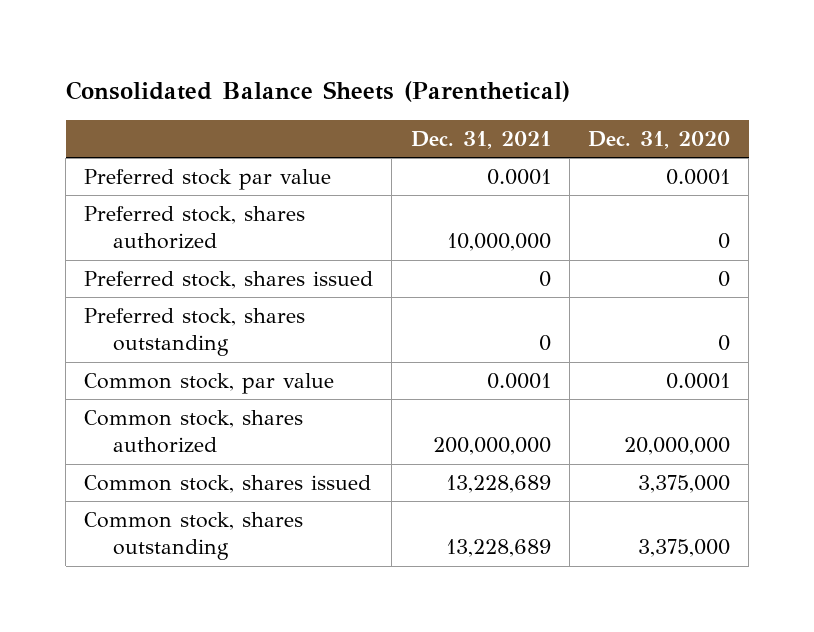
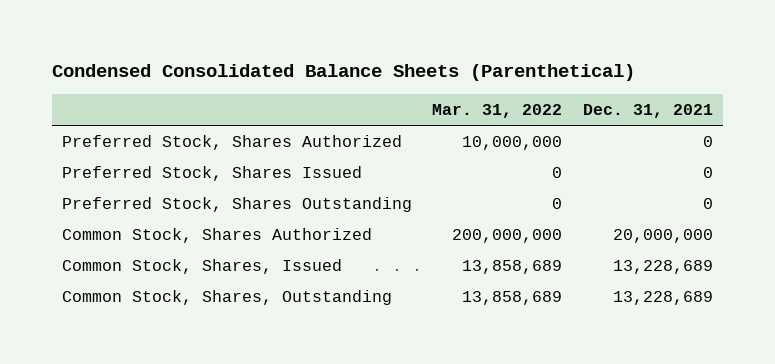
- Consolidated Balance Sheets (Parenthetical)
+ Condensed Consolidated Balance Sheets (Parenthetical)
- | Dec. 31, 2021 | Dec. 31, 2020
+ | Mar. 31, 2022 | Dec. 31, 2021
- Preferred stock par value | 0.0001 | 0.0001
- Preferred stock, shares authorized | 10,000,000 | 0
- Preferred stock, shares issued | 0 | 0
- Preferred stock, shares outstanding | 0 | 0
- Common stock, par value | 0.0001 | 0.0001
- Common stock, shares authorized | 200,000,000 | 20,000,000
- Common stock, shares issued | 13,228,689 | 3,375,000
- Common stock, shares outstanding | 13,228,689 | 3,375,000
+ Preferred Stock, Shares Authorized | 10,000,000 | 0
+ Preferred Stock, Shares Issued | 0 | 0
+ Preferred Stock, Shares Outstanding | 0 | 0
+ Common Stock, Shares Authorized | 200,000,000 | 20,000,000
+ Common Stock, Shares, Issued | 13,858,689 | 13,228,689
+ Common Stock, Shares, Outstanding | 13,858,689 | 13,228,689

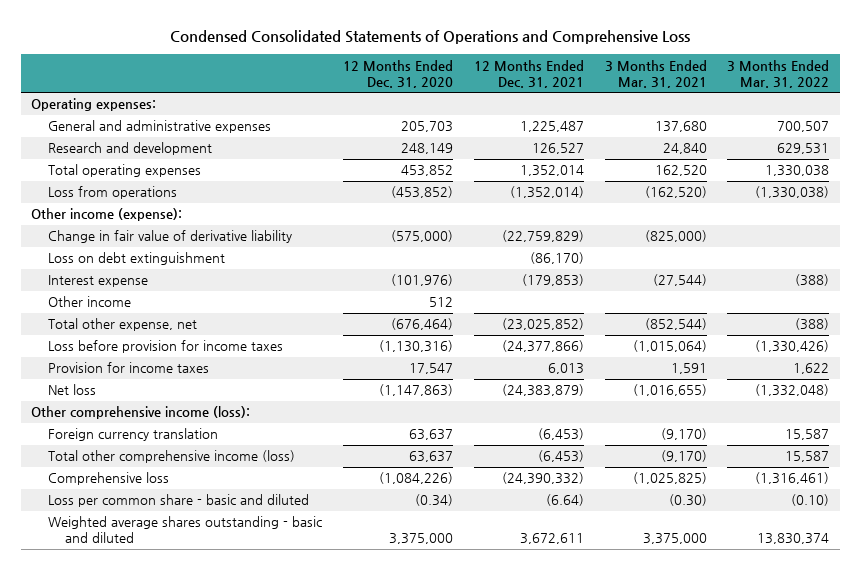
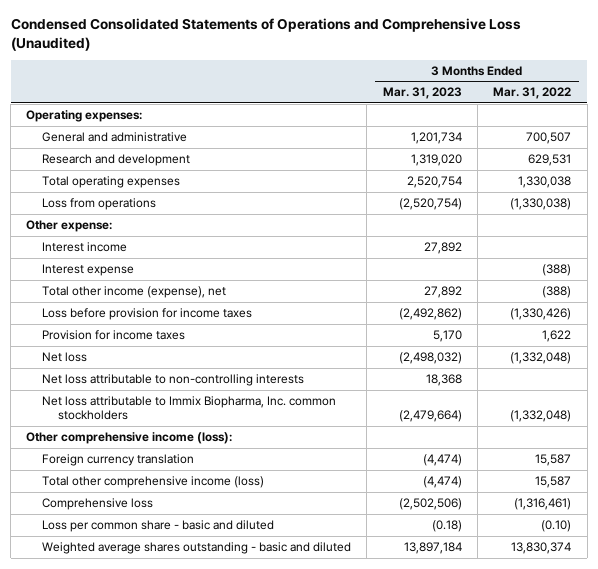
- Condensed Consolidated Statements of Operations and Comprehensive Loss
+ Condensed Consolidated Statements of Operations and Comprehensive Loss (Unaudited)
- | 12 Months Ended Dec. 31, 2020 | 12 Months Ended Dec. 31, 2021 | 3 Months Ended Mar. 31, 2021 | 3 Months Ended Mar. 31, 2022
+ | 3 Months Ended Mar. 31, 2023 | 3 Months Ended Mar. 31, 2022
- General and administrative expenses | 205,703 | 1,225,487 | 137,680 | 700,507
+ General and administrative | 1,201,734 | 700,507
- Other income (expense):
- Change in fair value of derivative liability | (575,000) | (22,759,829) | (825,000) |
- Loss on debt extinguishment | | (86,170) | |
+ Other expense:
+ Interest income | 27,892 |
- Other income | 512 | | |
- Total other expense, net | (676,464) | (23,025,852) | (852,544) | (388)
+ Total other income (expense), net | 27,892 | (388)
+ Net loss attributable to non-controlling interests | 18,368 |
+ Net loss attributable to Immix Biopharma, Inc. common stockholders | (2,479,664) | (1,332,048)

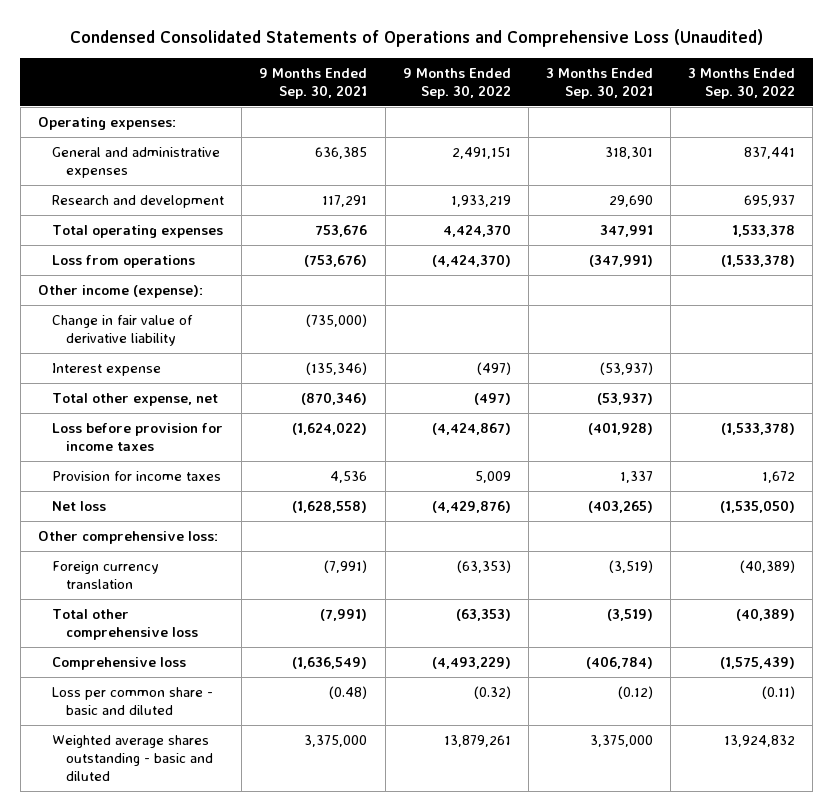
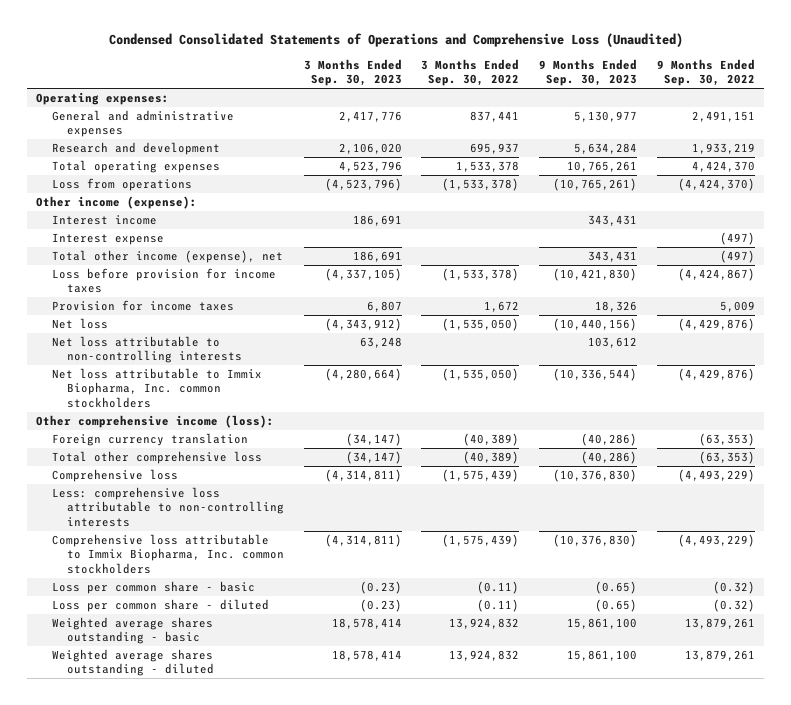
- | 9 Months Ended Sep. 30, 2021 | 9 Months Ended Sep. 30, 2022 | 3 Months Ended Sep. 30, 2021 | 3 Months Ended Sep. 30, 2022
+ | 3 Months Ended Sep. 30, 2023 | 3 Months Ended Sep. 30, 2022 | 9 Months Ended Sep. 30, 2023 | 9 Months Ended Sep. 30, 2022
- Change in fair value of derivative liability | (735,000) | | |
+ Interest income | 186,691 | | 343,431 |
- Total other expense, net | (870,346) | (497) | (53,937) |
+ Total other income (expense), net | 186,691 | | 343,431 | (497)
- Other comprehensive loss:
+ Net loss attributable to non-controlling interests | 63,248 | | 103,612 |
+ Net loss attributable to Immix Biopharma, Inc. common stockholders | (4,280,664) | (1,535,050) | (10,336,544) | (4,429,876)
+ Other comprehensive income (loss):
- Loss per common share - basic and diluted | (0.48) | (0.32) | (0.12) | (0.11)
- Weighted average shares outstanding - basic and diluted | 3,375,000 | 13,879,261 | 3,375,000 | 13,924,832
+ Less: comprehensive loss attributable to non-controlling interests
+ Comprehensive loss attributable to Immix Biopharma, Inc. common stockholders | (4,314,811) | (1,575,439) | (10,376,830) | (4,493,229)
+ Loss per common share - basic | (0.23) | (0.11) | (0.65) | (0.32)
+ Loss per common share - diluted | (0.23) | (0.11) | (0.65) | (0.32)
+ Weighted average shares outstanding - basic | 18,578,414 | 13,924,832 | 15,861,100 | 13,879,261
+ Weighted average shares outstanding - diluted | 18,578,414 | 13,924,832 | 15,861,100 | 13,879,261

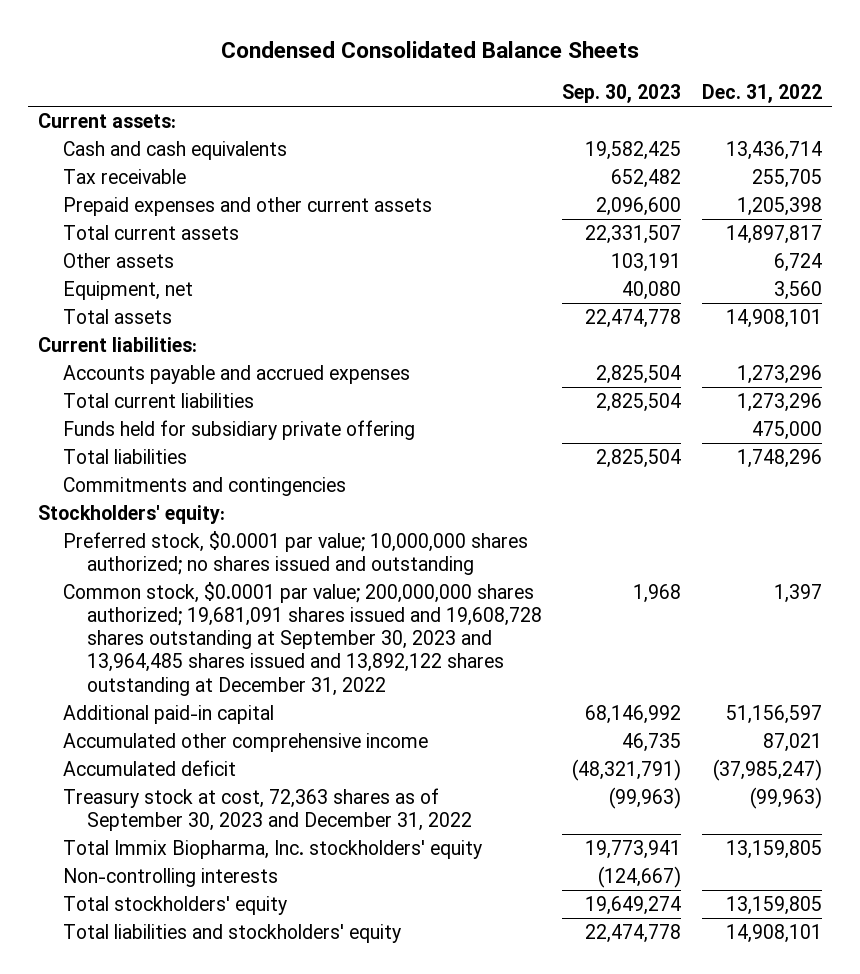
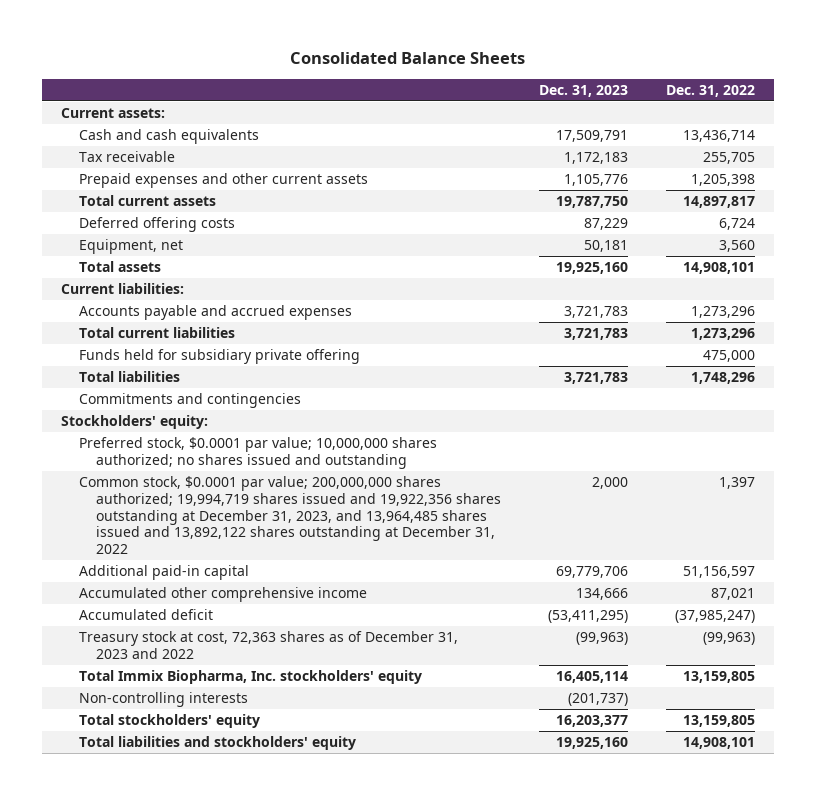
- Condensed Consolidated Balance Sheets
+ Consolidated Balance Sheets
- | Sep. 30, 2023 | Dec. 31, 2022
+ | Dec. 31, 2023 | Dec. 31, 2022
- Other assets | 103,191 | 6,724
+ Deferred offering costs | 87,229 | 6,724
- Common stock, $0.0001 par value; 200,000,000 shares authorized; 19,681,091 shares issued and 19,608,728 shares outstanding at September 30, 2023 and 13,964,485 shares issued and 13,892,122 shares outstanding at December 31, 2022 | 1,968 | 1,397
+ Common stock, $0.0001 par value; 200,000,000 shares authorized; 19,994,719 shares issued and 19,922,356 shares outstanding at December 31, 2023, and 13,964,485 shares issued and 13,892,122 shares outstanding at December 31, 2022 | 2,000 | 1,397
- Treasury stock at cost, 72,363 shares as of September 30, 2023 and December 31, 2022 | (99,963) | (99,963)
+ Treasury stock at cost, 72,363 shares as of December 31, 2023 and 2022 | (99,963) | (99,963)

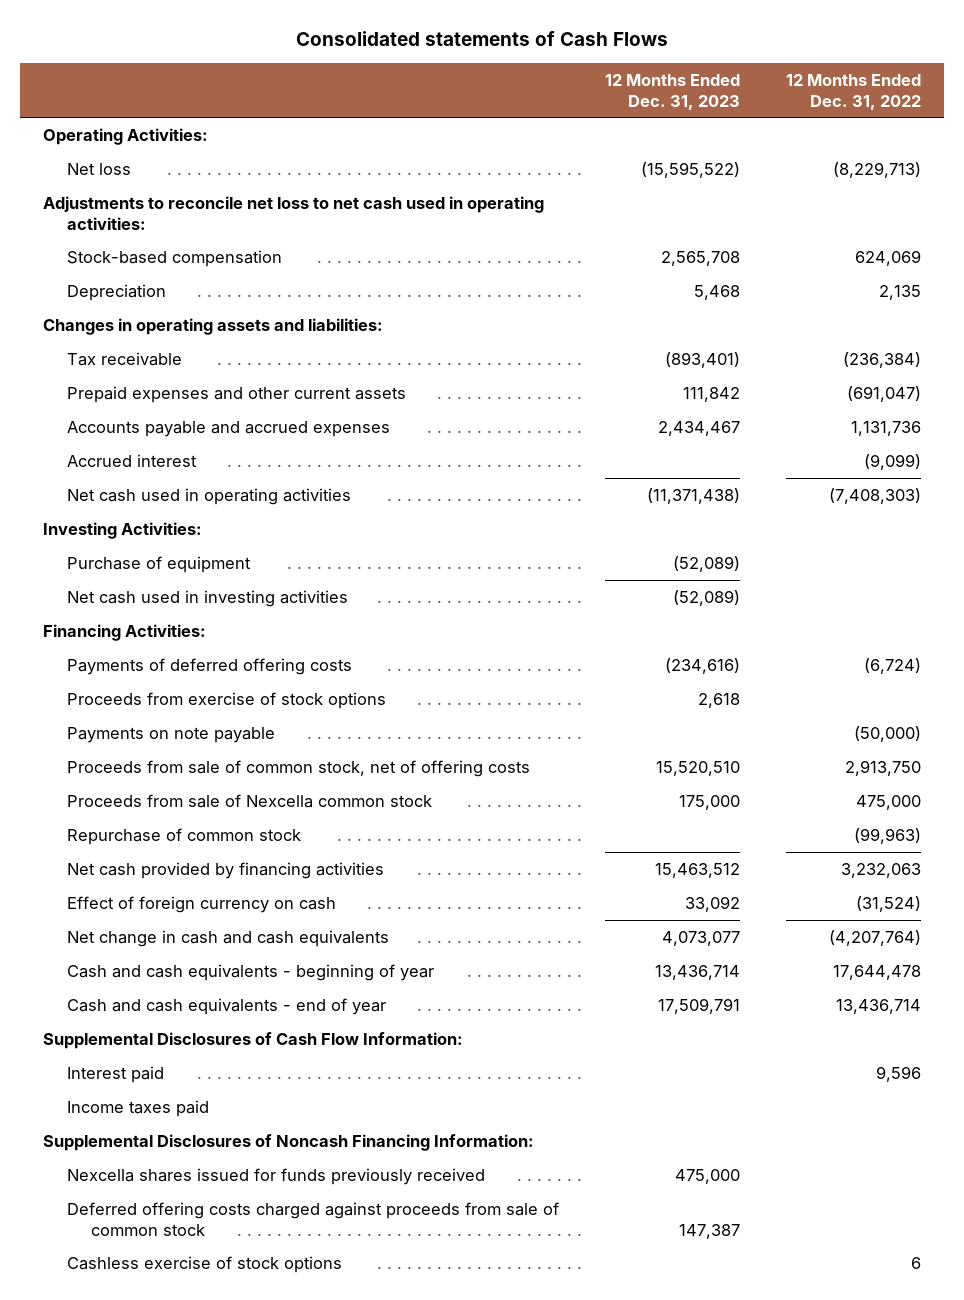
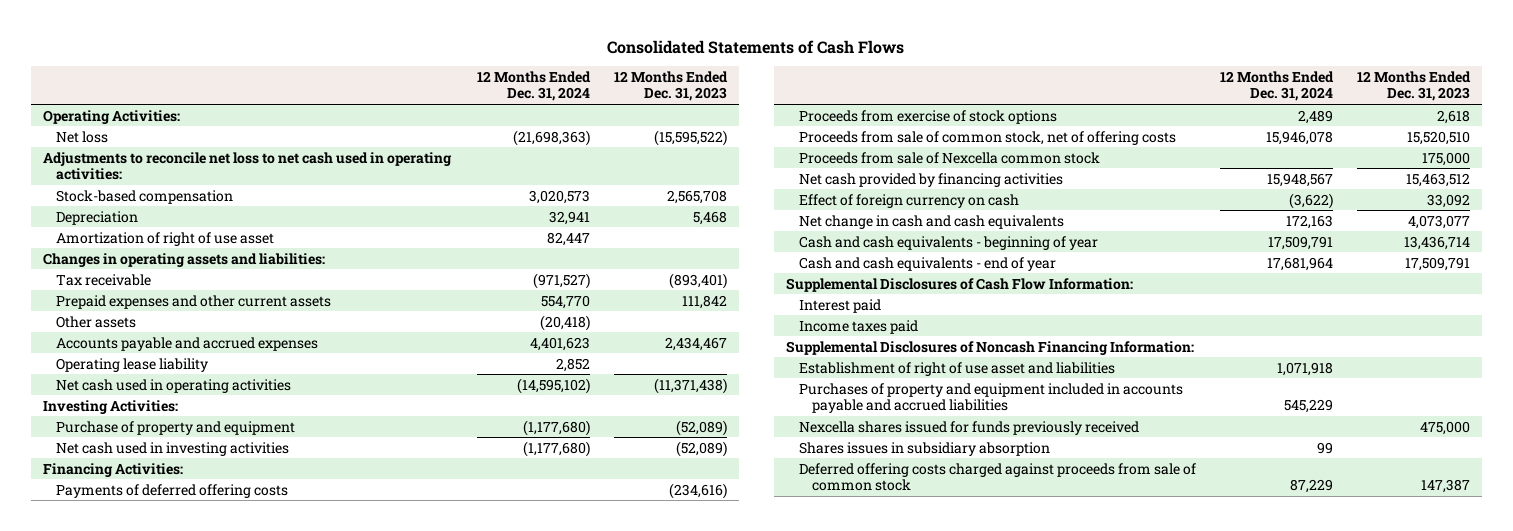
- Consolidated statements of Cash Flows
+ Consolidated Statements of Cash Flows
- | 12 Months Ended Dec. 31, 2023 | 12 Months Ended Dec. 31, 2022
+ | 12 Months Ended Dec. 31, 2024 | 12 Months Ended Dec. 31, 2023
+ Amortization of right of use asset | 82,447 |
+ Other assets | (20,418) |
- Accrued interest | | (9,099)
+ Operating lease liability | 2,852 |
- Purchase of equipment | (52,089) |
+ Purchase of property and equipment | (1,177,680) | (52,089)
- Payments on note payable | | (50,000)
- Repurchase of common stock | | (99,963)
+ Establishment of right of use asset and liabilities | 1,071,918 |
+ Purchases of property and equipment included in accounts payable and accrued liabilities | 545,229 |
+ Shares issues in subsidiary absorption | 99 |
- Cashless exercise of stock options | | 6

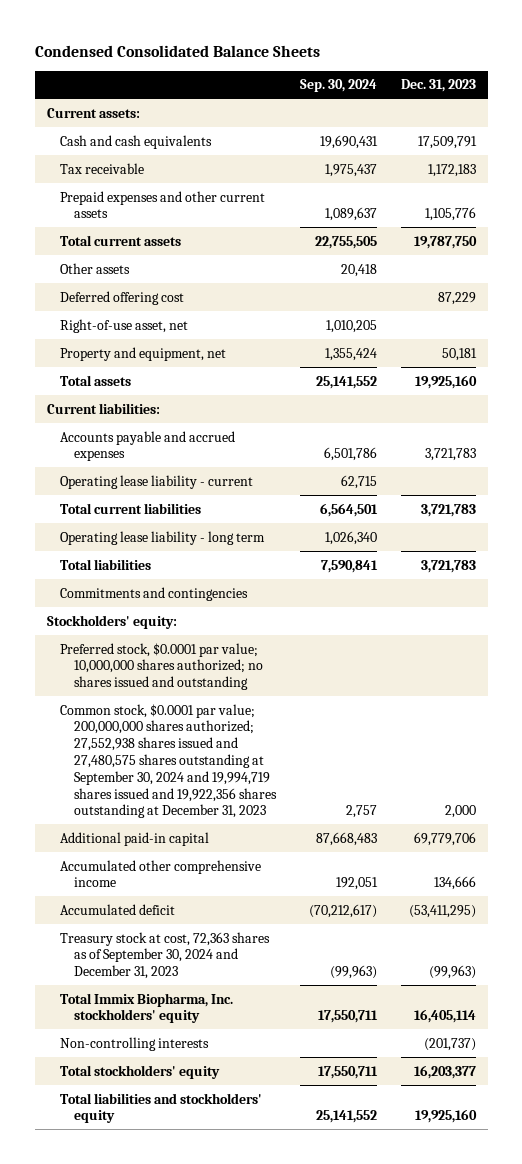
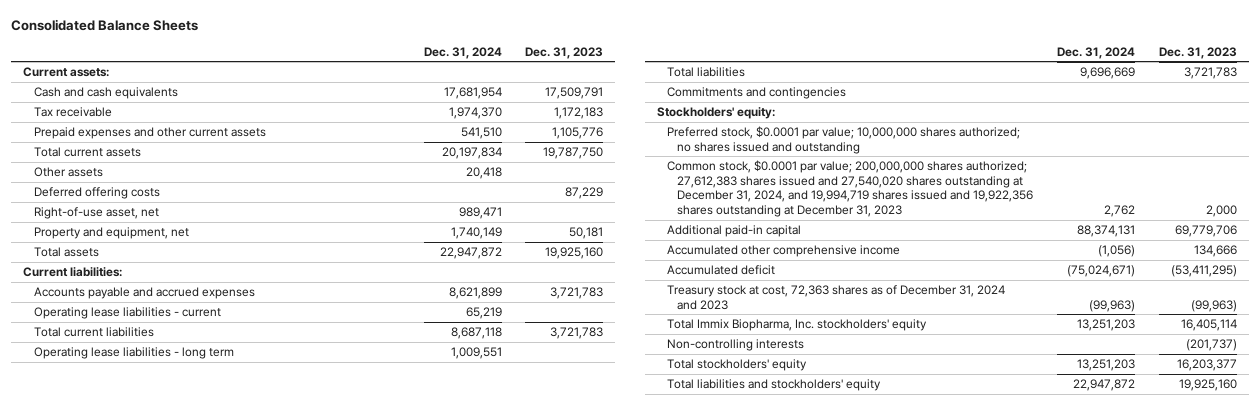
- Condensed Consolidated Balance Sheets
+ Consolidated Balance Sheets
- | Sep. 30, 2024 | Dec. 31, 2023
+ | Dec. 31, 2024 | Dec. 31, 2023
- Deferred offering cost | | 87,229
+ Deferred offering costs | | 87,229
- Operating lease liability - current | 62,715 |
+ Operating lease liabilities - current | 65,219 |
- Operating lease liability - long term | 1,026,340 |
+ Operating lease liabilities - long term | 1,009,551 |
- Common stock, $0.0001 par value; 200,000,000 shares authorized; 27,552,938 shares issued and 27,480,575 shares outstanding at September 30, 2024 and 19,994,719 shares issued and 19,922,356 shares outstanding at December 31, 2023 | 2,757 | 2,000
+ Common stock, $0.0001 par value; 200,000,000 shares authorized; 27,612,383 shares issued and 27,540,020 shares outstanding at December 31, 2024, and 19,994,719 shares issued and 19,922,356 shares outstanding at December 31, 2023 | 2,762 | 2,000
- Treasury stock at cost, 72,363 shares as of September 30, 2024 and December 31, 2023 | (99,963) | (99,963)
+ Treasury stock at cost, 72,363 shares as of December 31, 2024 and 2023 | (99,963) | (99,963)

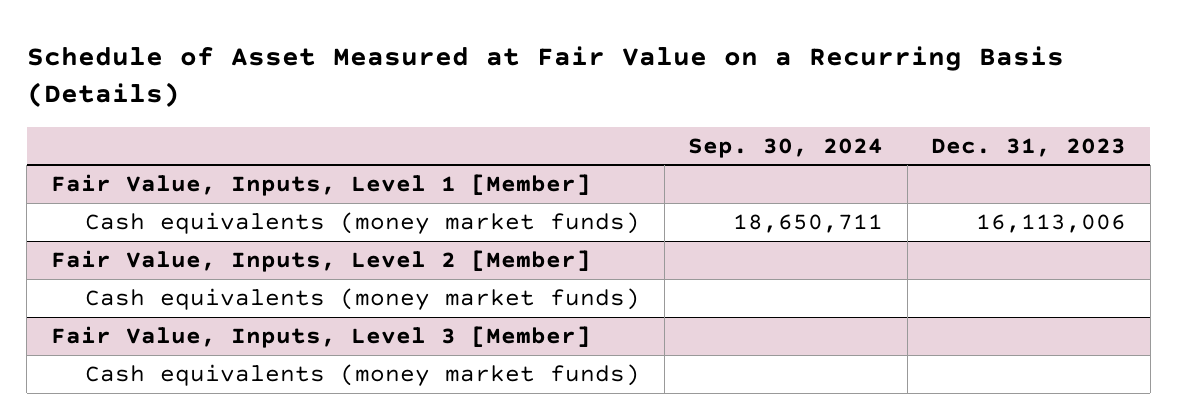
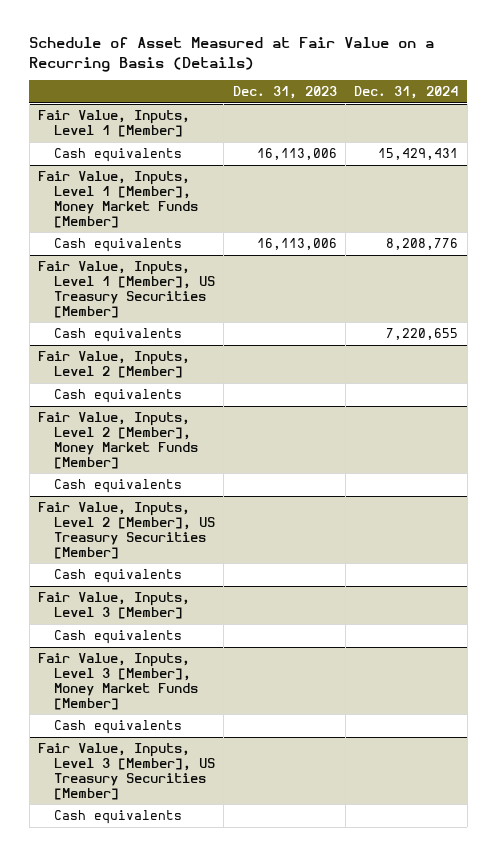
- | Sep. 30, 2024 | Dec. 31, 2023
+ | Dec. 31, 2023 | Dec. 31, 2024
@ Fair Value, Inputs, Level 1 [Member]
- Cash equivalents (money market funds) | 18,650,711 | 16,113,006
+ Cash equivalents | 16,113,006 | 15,429,431
+ Fair Value, Inputs, Level 1 [Member], Money Market Funds [Member]
+ Cash equivalents | 16,113,006 | 8,208,776
+ Fair Value, Inputs, Level 1 [Member], US Treasury Securities [Member]
+ Cash equivalents | | 7,220,655
@ Fair Value, Inputs, Level 2 [Member]
- Cash equivalents (money market funds)
+ Cash equivalents
+ Fair Value, Inputs, Level 2 [Member], Money Market Funds [Member]
+ Cash equivalents
+ Fair Value, Inputs, Level 2 [Member], US Treasury Securities [Member]
+ Cash equivalents
@ Fair Value, Inputs, Level 3 [Member]
- Cash equivalents (money market funds)
+ Cash equivalents
+ Fair Value, Inputs, Level 3 [Member], Money Market Funds [Member]
+ Cash equivalents
+ Fair Value, Inputs, Level 3 [Member], US Treasury Securities [Member]
+ Cash equivalents

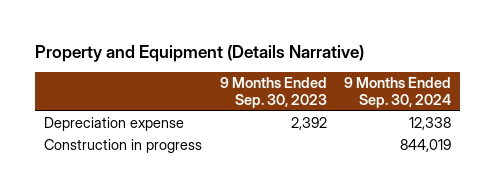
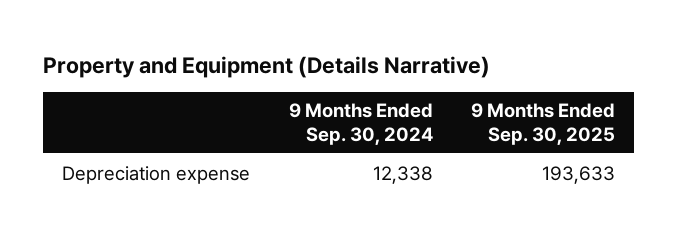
- | 9 Months Ended Sep. 30, 2023 | 9 Months Ended Sep. 30, 2024
+ | 9 Months Ended Sep. 30, 2024 | 9 Months Ended Sep. 30, 2025
- Construction in progress | | 844,019

